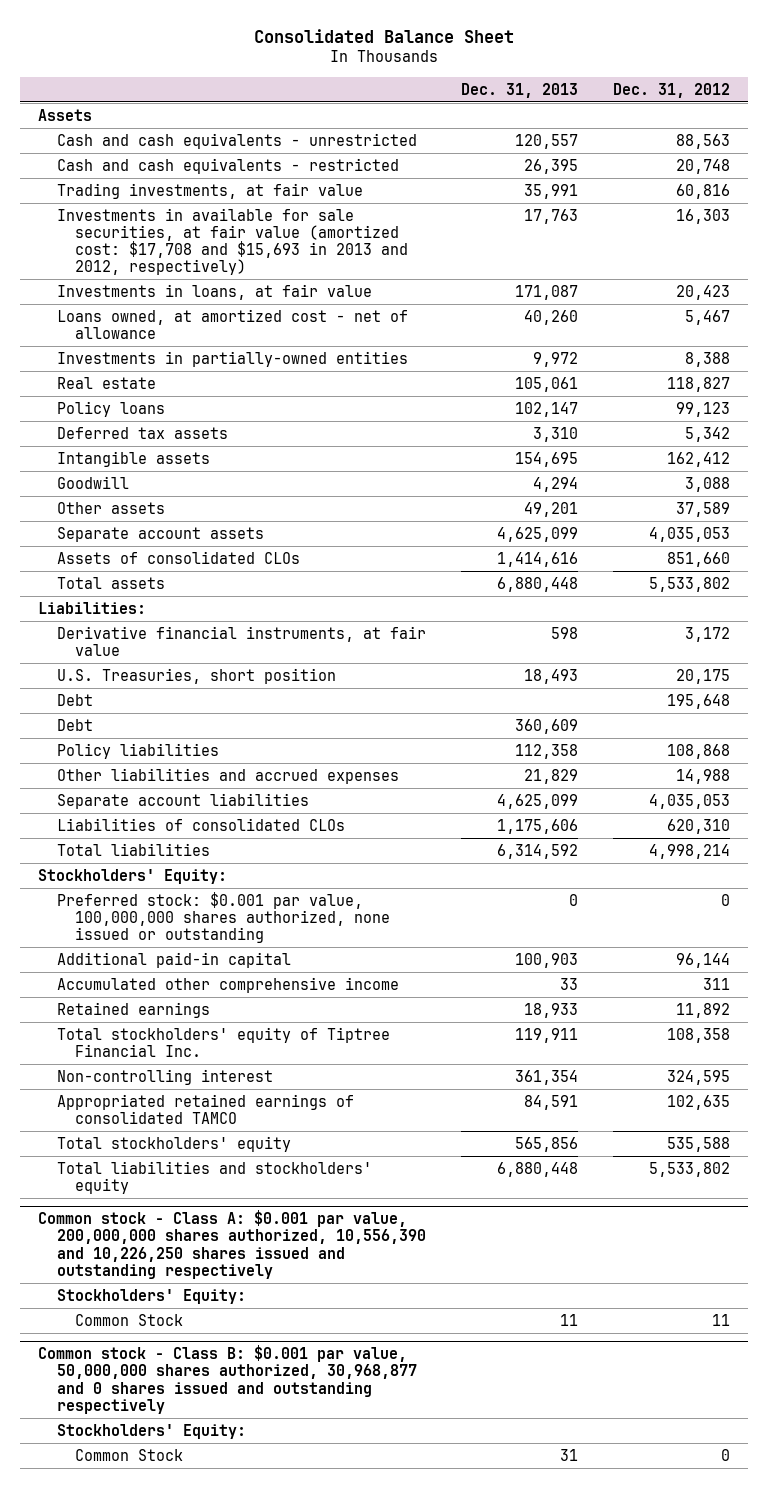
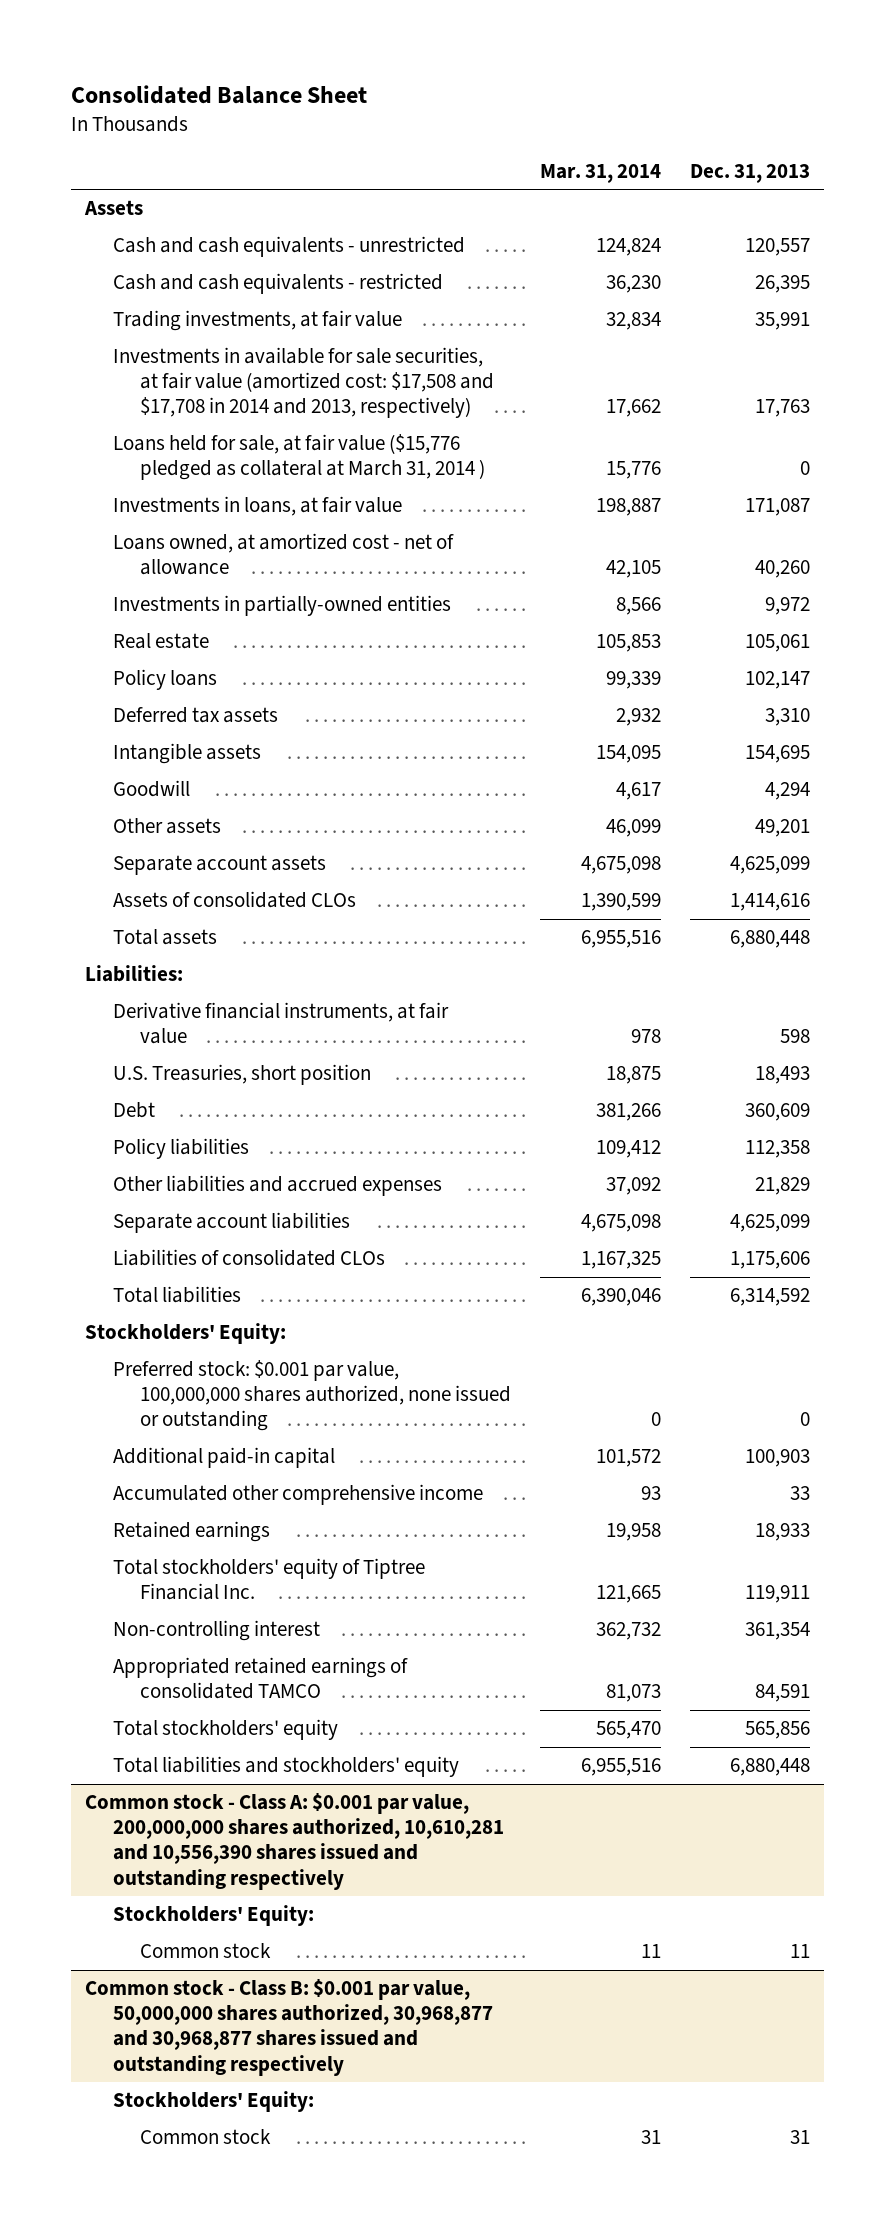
- | Dec. 31, 2013 | Dec. 31, 2012
+ | Mar. 31, 2014 | Dec. 31, 2013
- Investments in available for sale securities, at fair value (amortized cost: $17,708 and $15,693 in 2013 and 2012, respectively) | 17,763 | 16,303
+ Investments in available for sale securities, at fair value (amortized cost: $17,508 and $17,708 in 2014 and 2013, respectively) | 17,662 | 17,763
+ Loans held for sale, at fair value ($15,776 pledged as collateral at March 31, 2014 ) | 15,776 | 0
- Debt | | 195,648
- Common stock - Class A: $0.001 par value, 200,000,000 shares authorized, 10,556,390 and 10,226,250 shares issued and outstanding respectively
+ Common stock - Class A: $0.001 par value, 200,000,000 shares authorized, 10,610,281 and 10,556,390 shares issued and outstanding respectively
- Common Stock | 11 | 11
- Common stock - Class B: $0.001 par value, 50,000,000 shares authorized, 30,968,877 and 0 shares issued and outstanding respectively
+ Common stock | 11 | 11
+ Common stock - Class B: $0.001 par value, 50,000,000 shares authorized, 30,968,877 and 30,968,877 shares issued and outstanding respectively
- Common Stock | 31 | 0
+ Common stock | 31 | 31

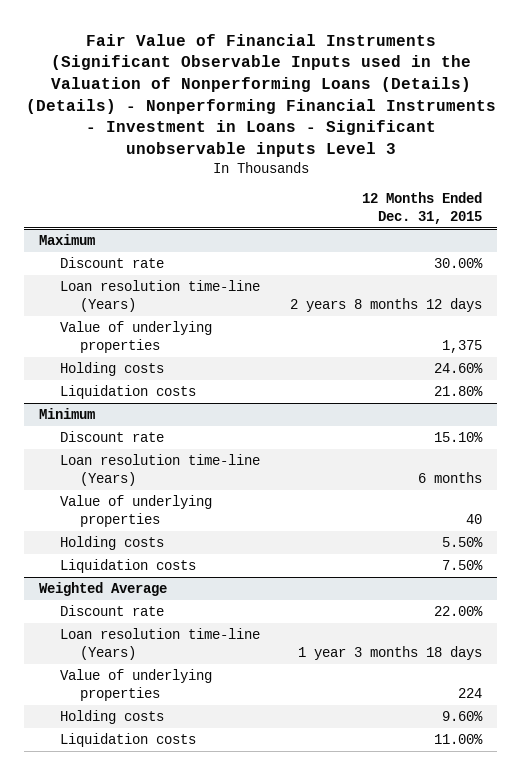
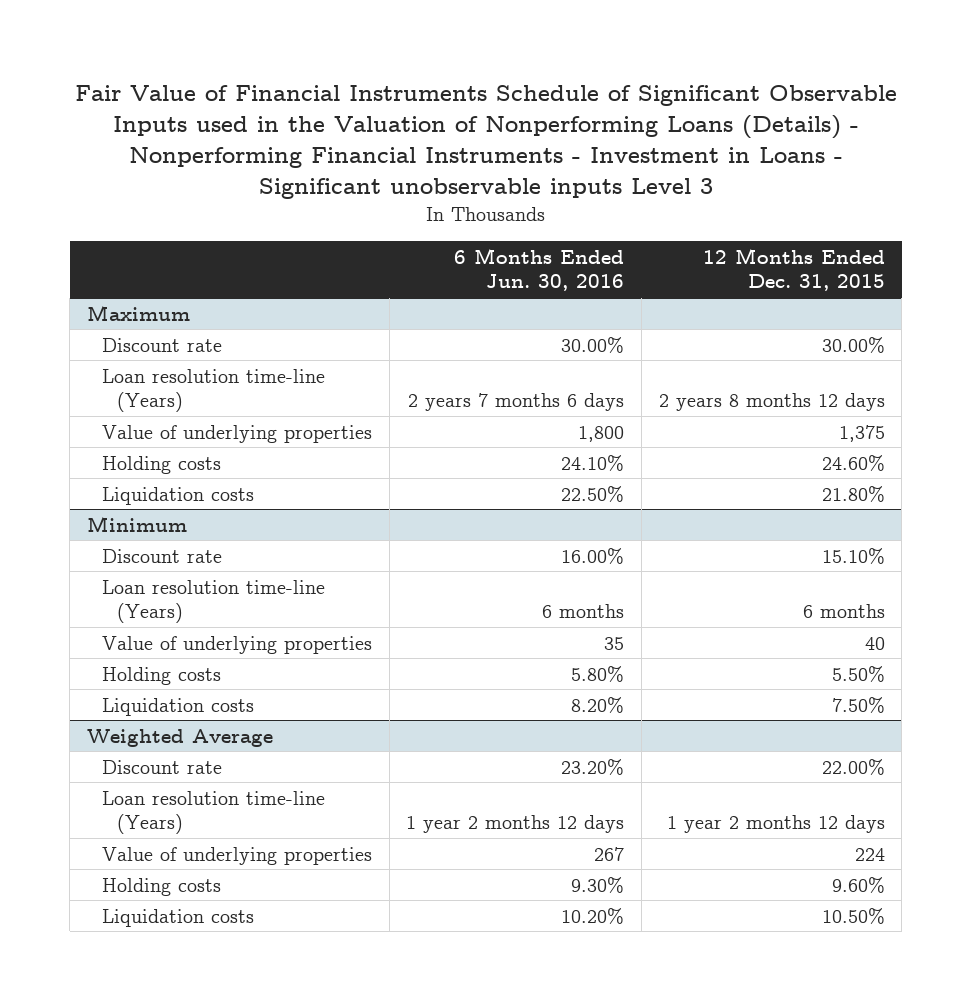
- Fair Value of Financial Instruments (Significant Observable Inputs used in the Valuation of Nonperforming Loans (Details) (Details) - Nonperforming Financial Instruments - Investment in Loans - Significant unobservable inputs Level 3
+ Fair Value of Financial Instruments Schedule of Significant Observable Inputs used in the Valuation of Nonperforming Loans (Details) - Nonperforming Financial Instruments - Investment in Loans - Significant unobservable inputs Level 3
- | 12 Months Ended Dec. 31, 2015
+ | 6 Months Ended Jun. 30, 2016 | 12 Months Ended Dec. 31, 2015
@ Weighted Average
- Loan resolution time-line (Years) | 1 year 3 months 18 days
+ Loan resolution time-line (Years) | 1 year 2 months 12 days | 1 year 2 months 12 days
- Liquidation costs | 11.00%
+ Liquidation costs | 10.20% | 10.50%

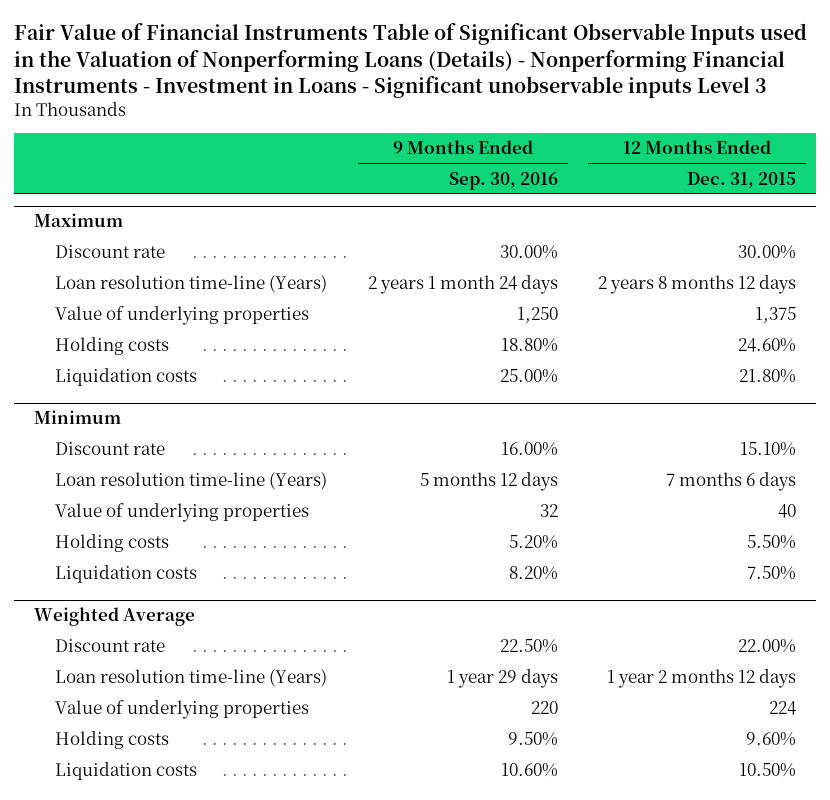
- Fair Value of Financial Instruments Schedule of Significant Observable Inputs used in the Valuation of Nonperforming Loans (Details) - Nonperforming Financial Instruments - Investment in Loans - Significant unobservable inputs Level 3
+ Fair Value of Financial Instruments Table of Significant Observable Inputs used in the Valuation of Nonperforming Loans (Details) - Nonperforming Financial Instruments - Investment in Loans - Significant unobservable inputs Level 3
- | 6 Months Ended Jun. 30, 2016 | 12 Months Ended Dec. 31, 2015
+ | 9 Months Ended Sep. 30, 2016 | 12 Months Ended Dec. 31, 2015
@ Minimum
- Loan resolution time-line (Years) | 6 months | 6 months
+ Loan resolution time-line (Years) | 5 months 12 days | 7 months 6 days

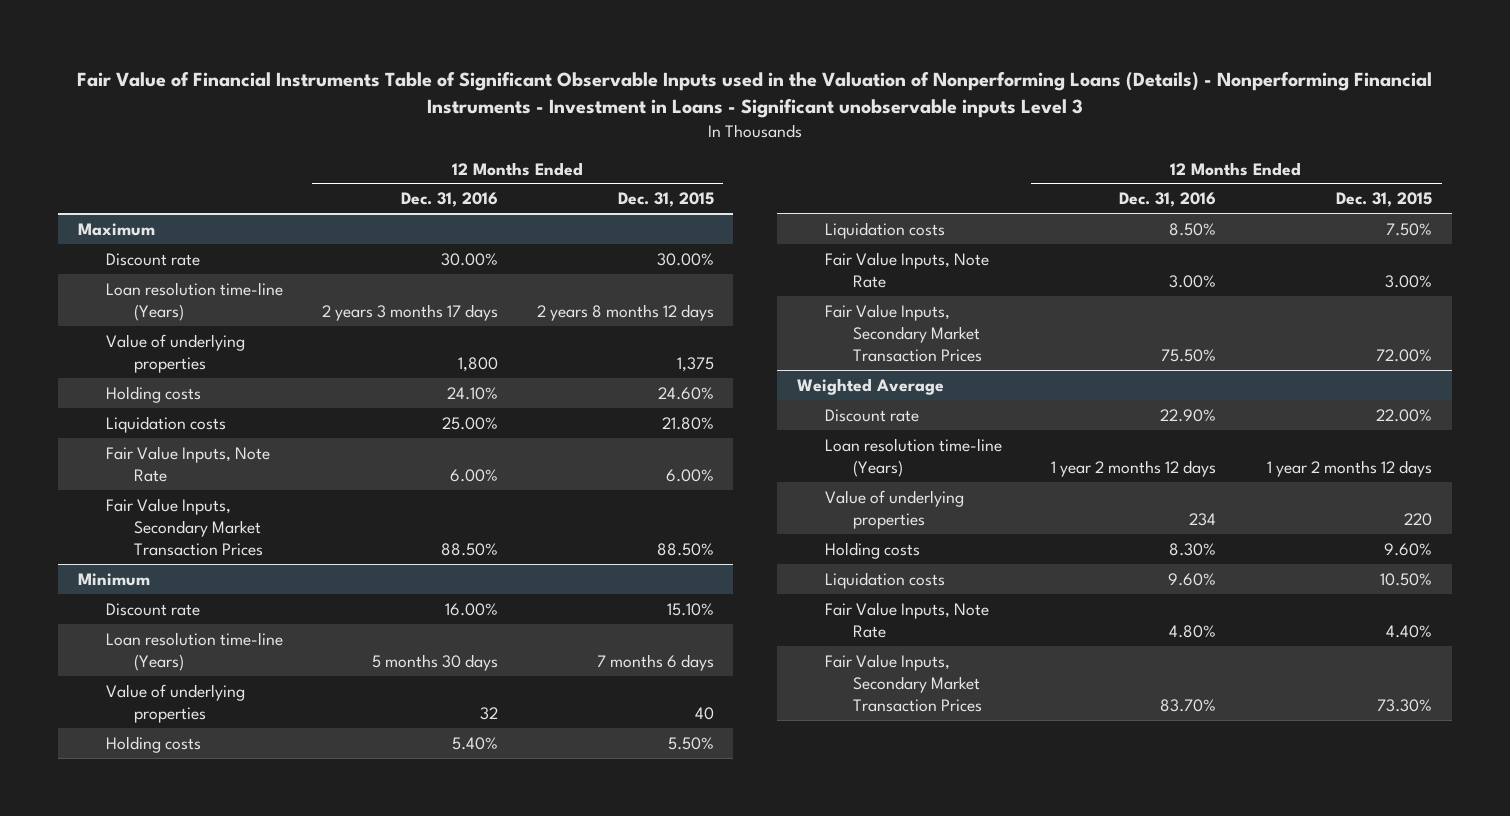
- | 9 Months Ended Sep. 30, 2016 | 12 Months Ended Dec. 31, 2015
+ | 12 Months Ended Dec. 31, 2016 | 12 Months Ended Dec. 31, 2015
@ Maximum
+ Fair Value Inputs, Note Rate | 6.00% | 6.00%
+ Fair Value Inputs, Secondary Market Transaction Prices | 88.50% | 88.50%
@ Minimum
+ Fair Value Inputs, Note Rate | 3.00% | 3.00%
+ Fair Value Inputs, Secondary Market Transaction Prices | 75.50% | 72.00%
@ Weighted Average
- Value of underlying properties | 220 | 224
+ Value of underlying properties | 234 | 220
+ Fair Value Inputs, Note Rate | 4.80% | 4.40%
+ Fair Value Inputs, Secondary Market Transaction Prices | 83.70% | 73.30%

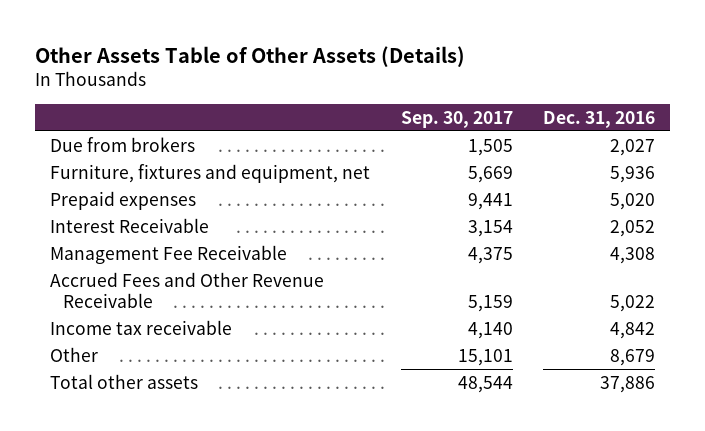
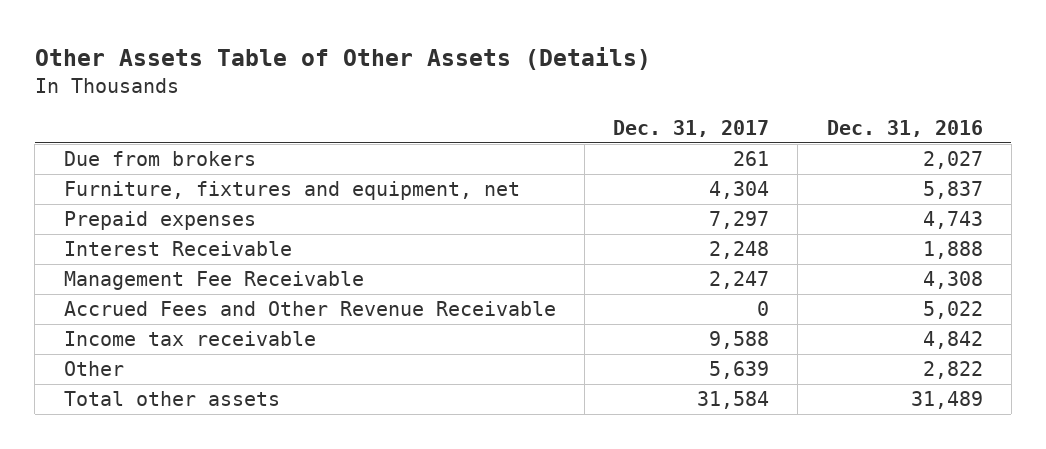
- | Sep. 30, 2017 | Dec. 31, 2016
+ | Dec. 31, 2017 | Dec. 31, 2016
- Furniture, fixtures and equipment, net | 5,669 | 5,936
- Prepaid expenses | 9,441 | 5,020
- Interest Receivable | 3,154 | 2,052
+ Furniture, fixtures and equipment, net | 4,304 | 5,837
+ Prepaid expenses | 7,297 | 4,743
+ Interest Receivable | 2,248 | 1,888
- Other | 15,101 | 8,679
- Total other assets | 48,544 | 37,886
+ Other | 5,639 | 2,822
+ Total other assets | 31,584 | 31,489

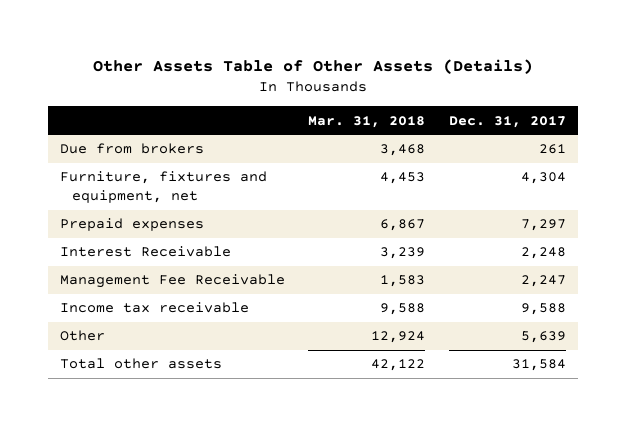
- | Dec. 31, 2017 | Dec. 31, 2016
+ | Mar. 31, 2018 | Dec. 31, 2017
- Accrued Fees and Other Revenue Receivable | 0 | 5,022

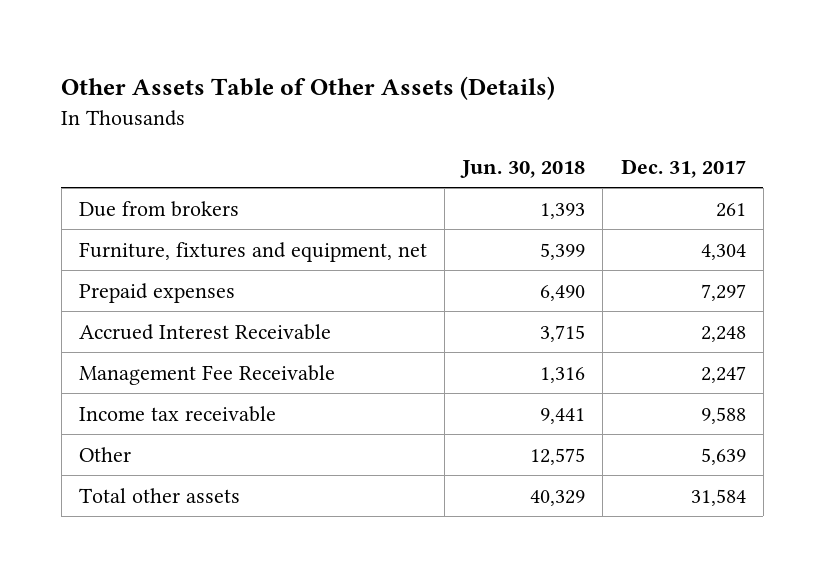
- | Mar. 31, 2018 | Dec. 31, 2017
+ | Jun. 30, 2018 | Dec. 31, 2017
- Interest Receivable | 3,239 | 2,248
+ Accrued Interest Receivable | 3,715 | 2,248

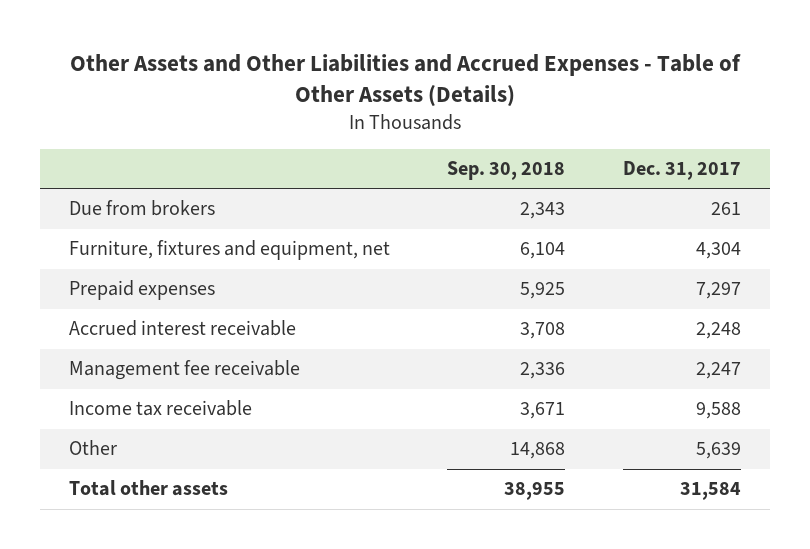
- Other Assets Table of Other Assets (Details)
+ Other Assets and Other Liabilities and Accrued Expenses - Table of Other Assets (Details)
- | Jun. 30, 2018 | Dec. 31, 2017
+ | Sep. 30, 2018 | Dec. 31, 2017
- Accrued Interest Receivable | 3,715 | 2,248
- Management Fee Receivable | 1,316 | 2,247
+ Accrued interest receivable | 3,708 | 2,248
+ Management fee receivable | 2,336 | 2,247

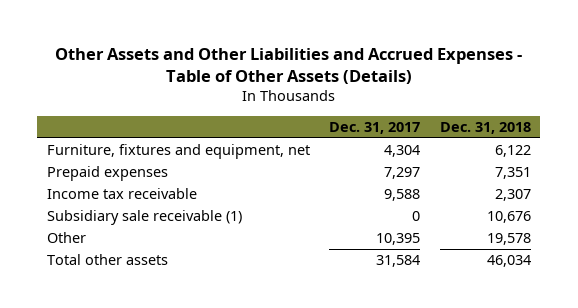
- | Sep. 30, 2018 | Dec. 31, 2017
+ | Dec. 31, 2017 | Dec. 31, 2018
- Due from brokers | 2,343 | 261
- Accrued interest receivable | 3,708 | 2,248
- Management fee receivable | 2,336 | 2,247
- Other | 14,868 | 5,639
+ Subsidiary sale receivable (1) | 0 | 10,676
+ Other | 10,395 | 19,578

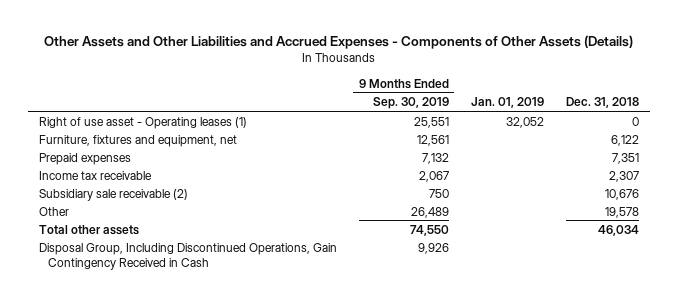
- Other Assets and Other Liabilities and Accrued Expenses - Table of Other Assets (Details)
+ Other Assets and Other Liabilities and Accrued Expenses - Components of Other Assets (Details)
- | Dec. 31, 2017 | Dec. 31, 2018
+ | 9 Months Ended Sep. 30, 2019 | Jan. 01, 2019 | Dec. 31, 2018
+ Right of use asset - Operating leases (1) | 25,551 | 32,052 | 0
- Subsidiary sale receivable (1) | 0 | 10,676
+ Subsidiary sale receivable (2) | 750 | | 10,676
+ Disposal Group, Including Discontinued Operations, Gain Contingency Received in Cash | 9,926 | |

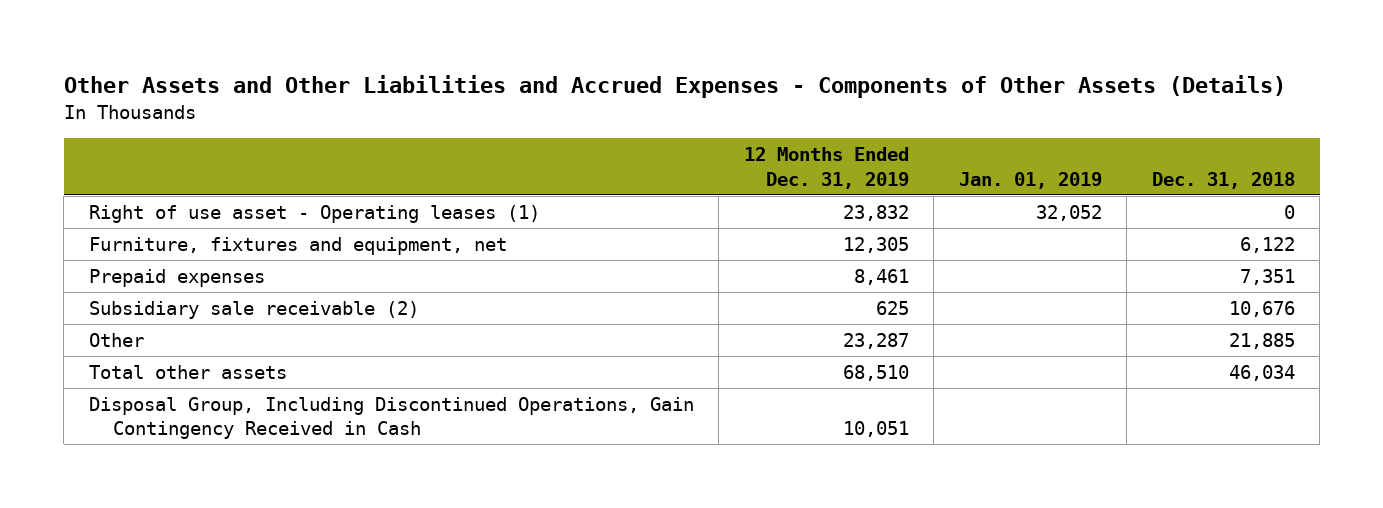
- | 9 Months Ended Sep. 30, 2019 | Jan. 01, 2019 | Dec. 31, 2018
+ | 12 Months Ended Dec. 31, 2019 | Jan. 01, 2019 | Dec. 31, 2018
- Income tax receivable | 2,067 | | 2,307
- Other | 26,489 | | 19,578
+ Other | 23,287 | | 21,885

